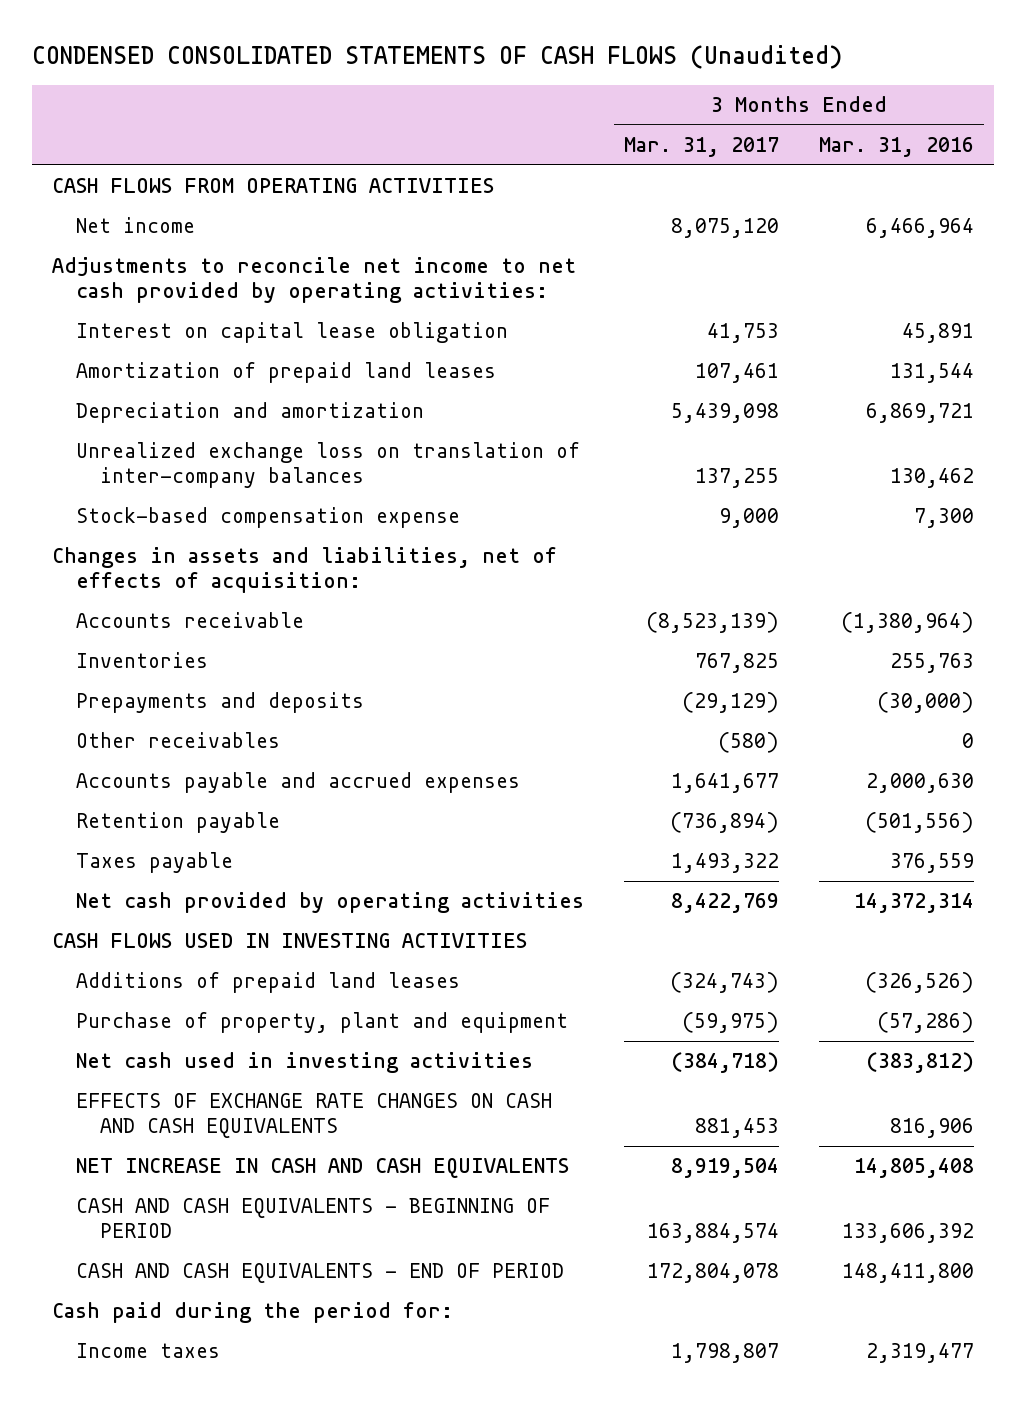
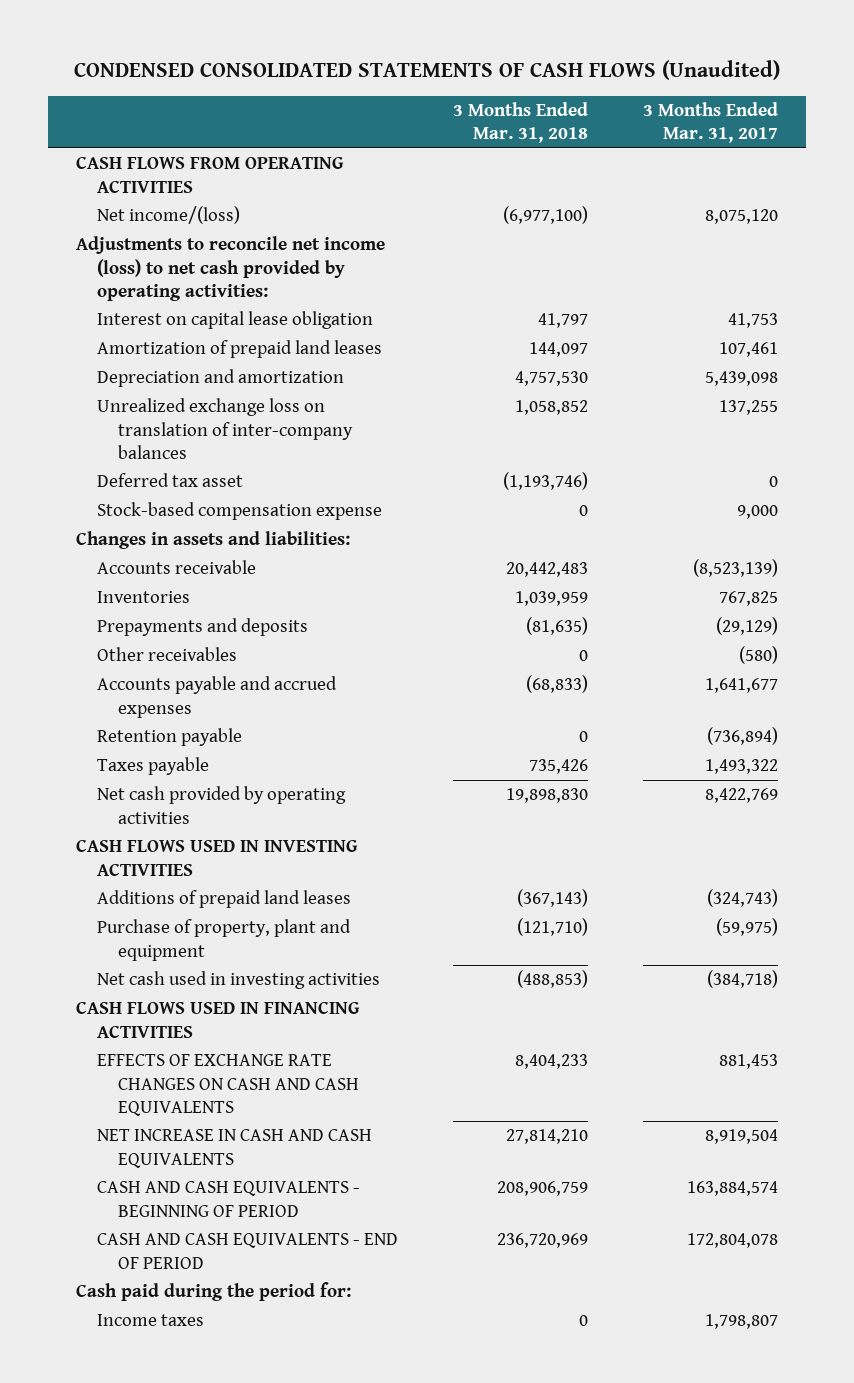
- | 3 Months Ended Mar. 31, 2017 | 3 Months Ended Mar. 31, 2016
+ | 3 Months Ended Mar. 31, 2018 | 3 Months Ended Mar. 31, 2017
- Net income | 8,075,120 | 6,466,964
- Adjustments to reconcile net income to net cash provided by operating activities:
+ Net income/(loss) | (6,977,100) | 8,075,120
+ Adjustments to reconcile net income (loss) to net cash provided by operating activities:
+ Deferred tax asset | (1,193,746) | 0
- Changes in assets and liabilities, net of effects of acquisition:
+ Changes in assets and liabilities:
+ CASH FLOWS USED IN FINANCING ACTIVITIES

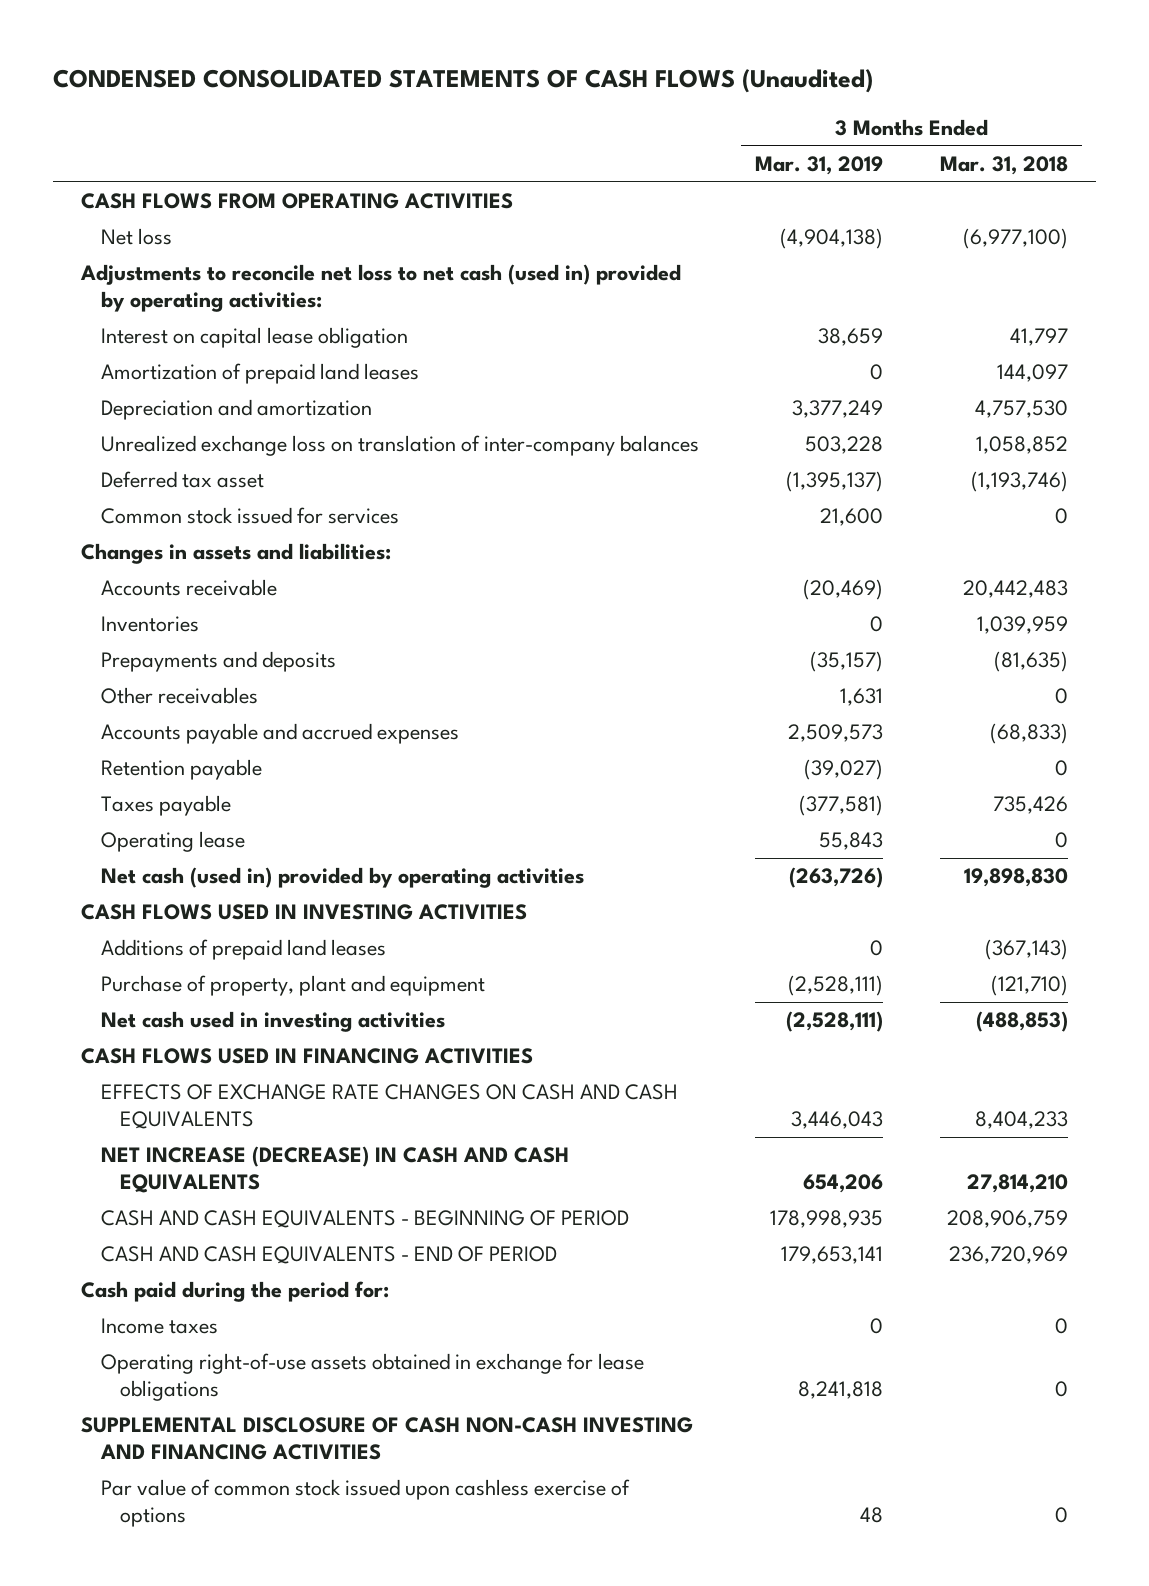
- | 3 Months Ended Mar. 31, 2018 | 3 Months Ended Mar. 31, 2017
+ | 3 Months Ended Mar. 31, 2019 | 3 Months Ended Mar. 31, 2018
- Net income/(loss) | (6,977,100) | 8,075,120
- Adjustments to reconcile net income (loss) to net cash provided by operating activities:
+ Net loss | (4,904,138) | (6,977,100)
+ Adjustments to reconcile net loss to net cash (used in) provided by operating activities:
- Stock-based compensation expense | 0 | 9,000
+ Common stock issued for services | 21,600 | 0
- Net cash provided by operating activities | 19,898,830 | 8,422,769
+ Operating lease | 55,843 | 0
+ Net cash (used in) provided by operating activities | (263,726) | 19,898,830
- NET INCREASE IN CASH AND CASH EQUIVALENTS | 27,814,210 | 8,919,504
+ NET INCREASE (DECREASE) IN CASH AND CASH EQUIVALENTS | 654,206 | 27,814,210
+ Operating right-of-use assets obtained in exchange for lease obligations | 8,241,818 | 0
+ SUPPLEMENTAL DISCLOSURE OF CASH NON-CASH INVESTING AND FINANCING ACTIVITIES
+ Par value of common stock issued upon cashless exercise of options | 48 | 0

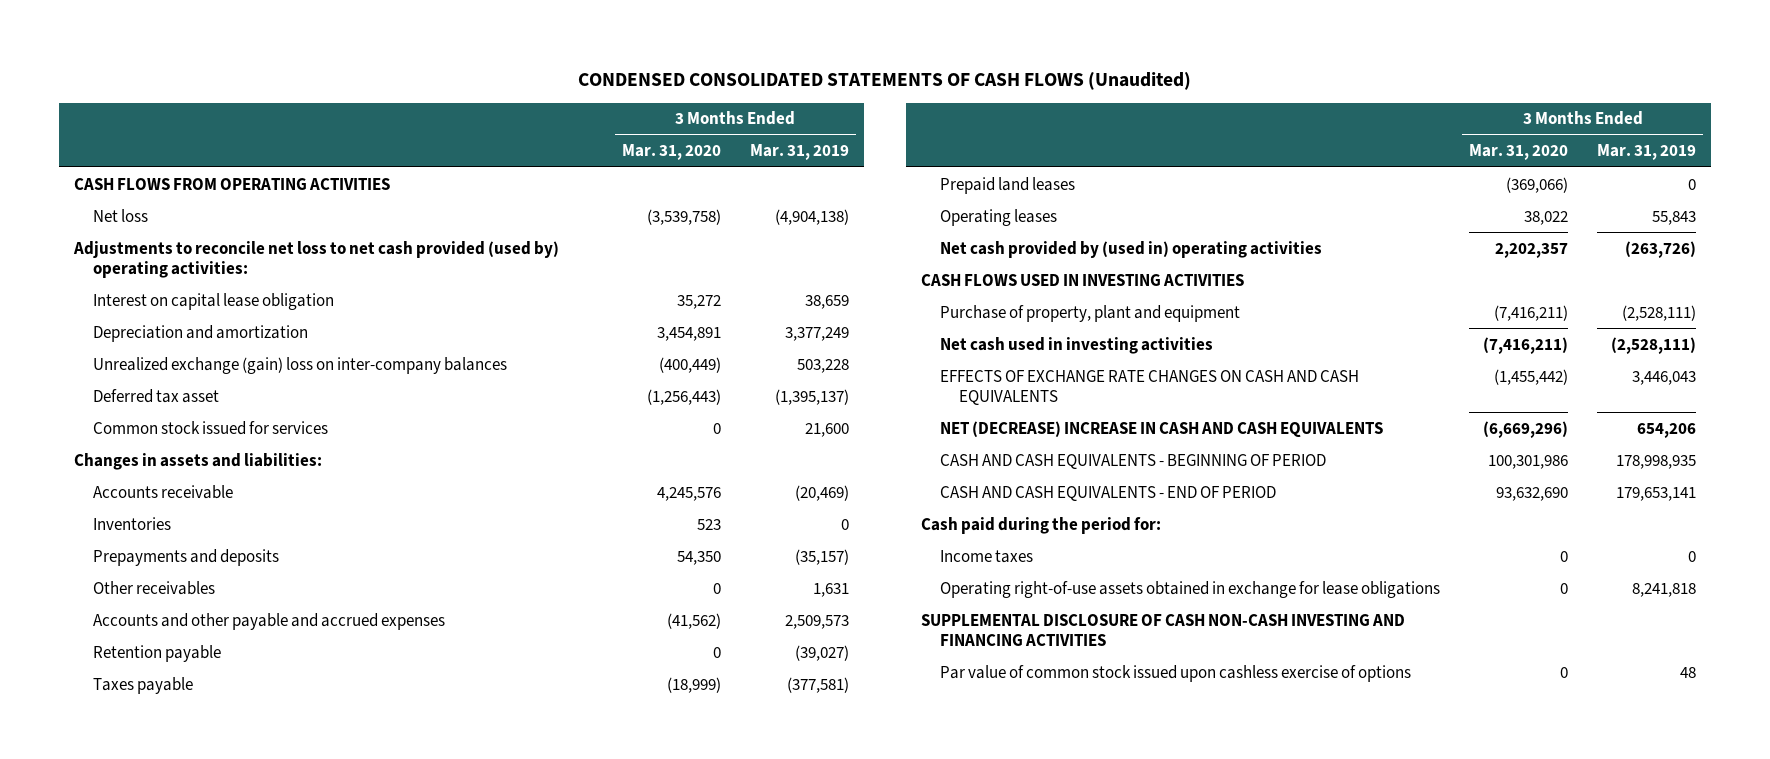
- | 3 Months Ended Mar. 31, 2019 | 3 Months Ended Mar. 31, 2018
+ | 3 Months Ended Mar. 31, 2020 | 3 Months Ended Mar. 31, 2019
- Adjustments to reconcile net loss to net cash (used in) provided by operating activities:
+ Adjustments to reconcile net loss to net cash provided (used by) operating activities:
- Amortization of prepaid land leases | 0 | 144,097
- Unrealized exchange loss on translation of inter-company balances | 503,228 | 1,058,852
+ Unrealized exchange (gain) loss on inter-company balances | (400,449) | 503,228
- Accounts payable and accrued expenses | 2,509,573 | (68,833)
+ Accounts and other payable and accrued expenses | (41,562) | 2,509,573
- Operating lease | 55,843 | 0
- Net cash (used in) provided by operating activities | (263,726) | 19,898,830
+ Prepaid land leases | (369,066) | 0
+ Operating leases | 38,022 | 55,843
+ Net cash provided by (used in) operating activities | 2,202,357 | (263,726)
- Additions of prepaid land leases | 0 | (367,143)
- CASH FLOWS USED IN FINANCING ACTIVITIES
- NET INCREASE (DECREASE) IN CASH AND CASH EQUIVALENTS | 654,206 | 27,814,210
+ NET (DECREASE) INCREASE IN CASH AND CASH EQUIVALENTS | (6,669,296) | 654,206

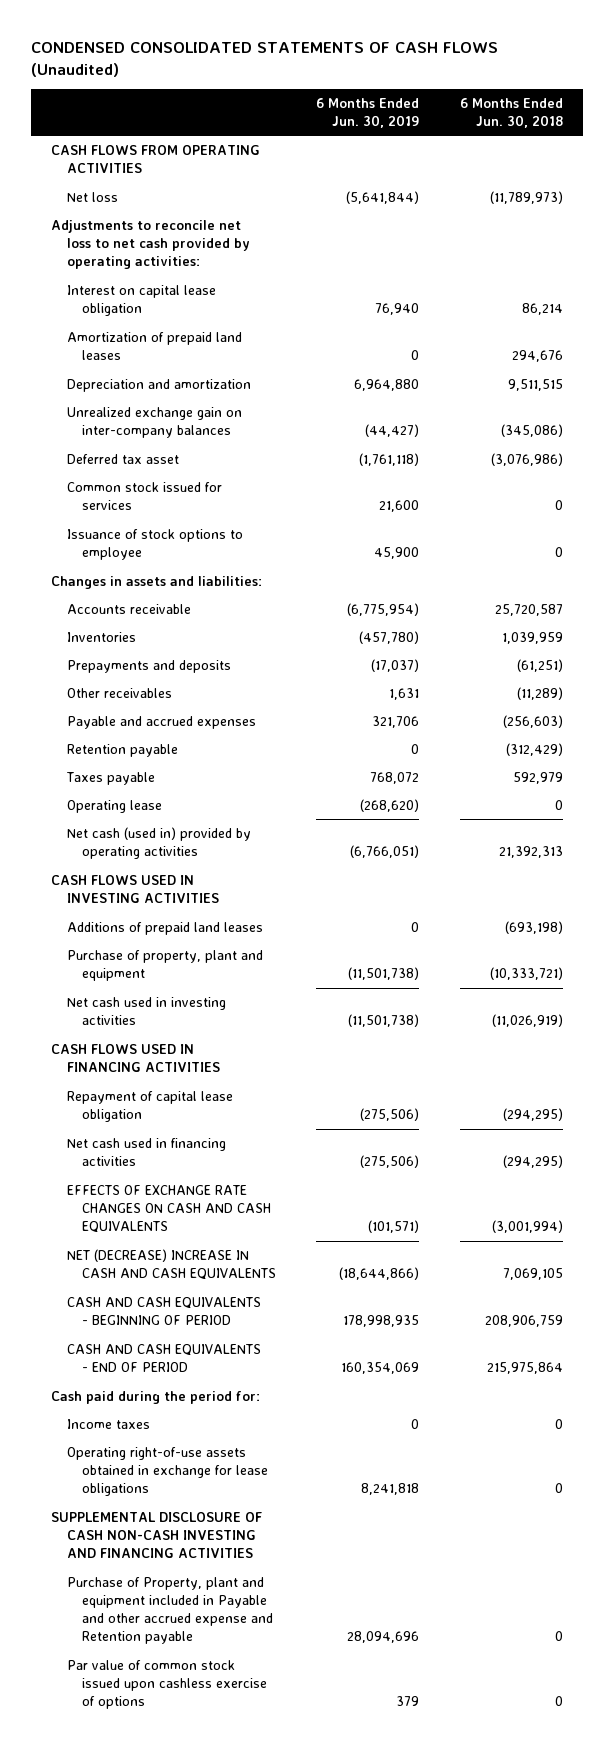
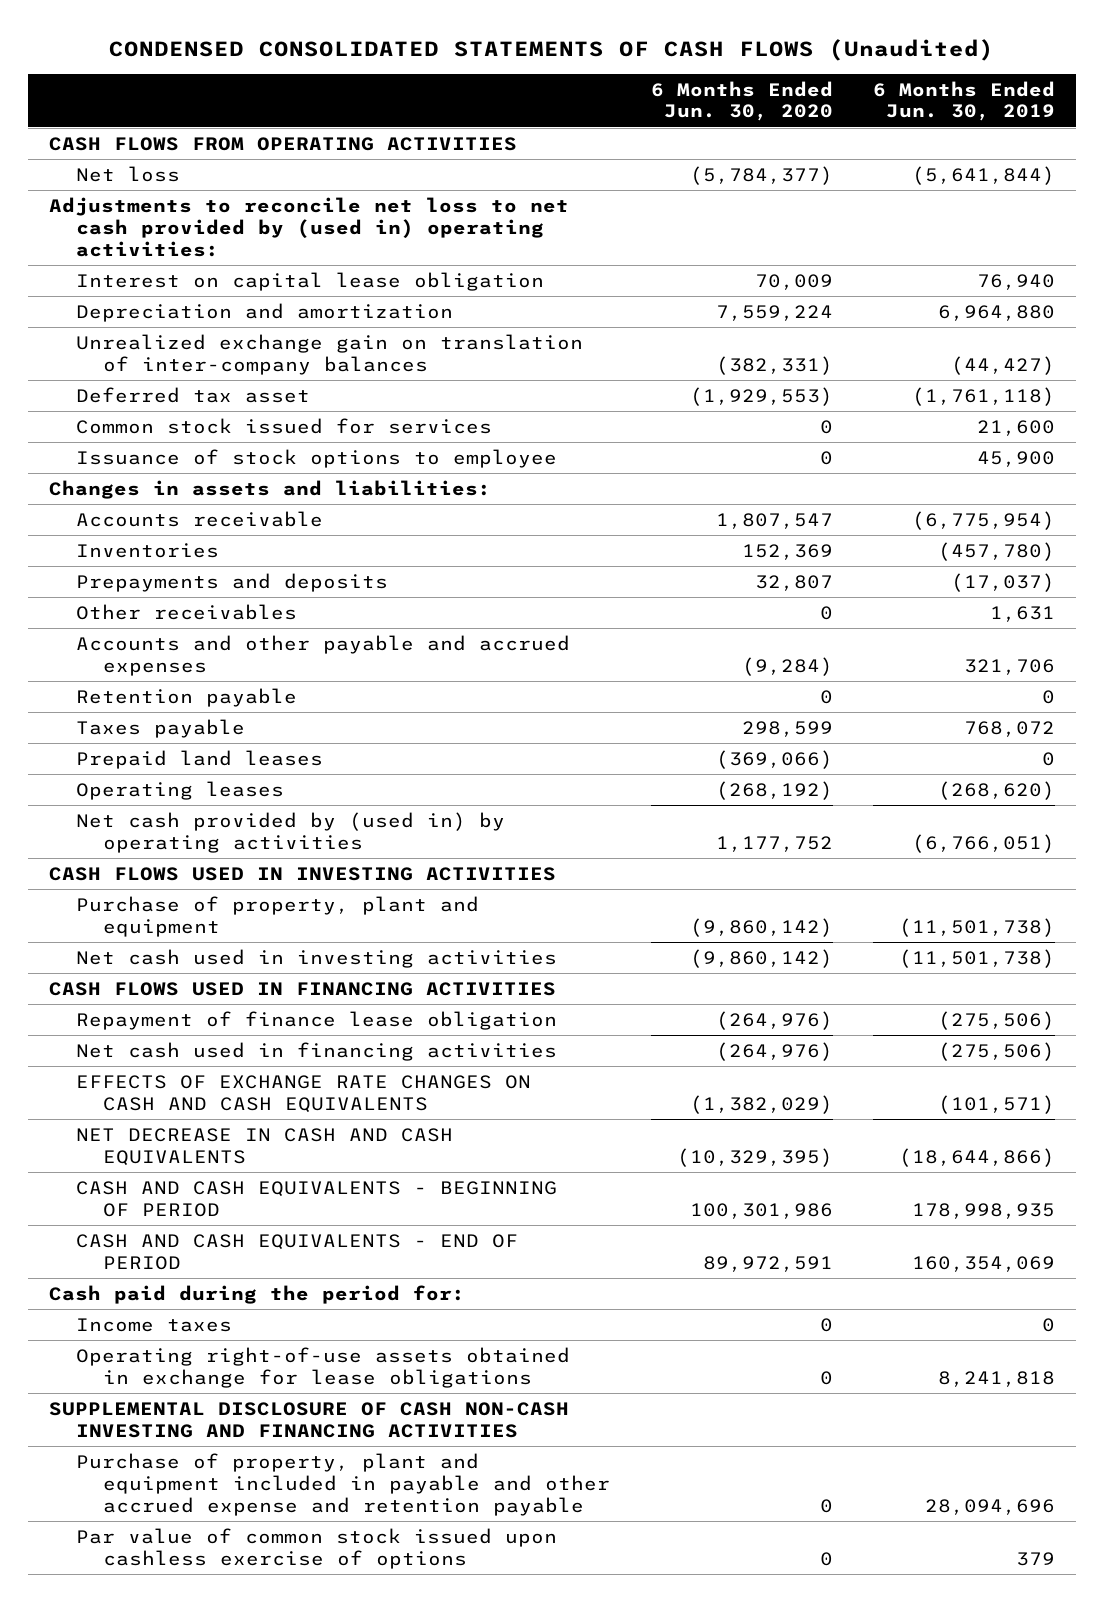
- | 6 Months Ended Jun. 30, 2019 | 6 Months Ended Jun. 30, 2018
+ | 6 Months Ended Jun. 30, 2020 | 6 Months Ended Jun. 30, 2019
- Adjustments to reconcile net loss to net cash provided by operating activities:
+ Adjustments to reconcile net loss to net cash provided by (used in) operating activities:
- Amortization of prepaid land leases | 0 | 294,676
- Unrealized exchange gain on inter-company balances | (44,427) | (345,086)
+ Unrealized exchange gain on translation of inter-company balances | (382,331) | (44,427)
- Payable and accrued expenses | 321,706 | (256,603)
+ Accounts and other payable and accrued expenses | (9,284) | 321,706
- Operating lease | (268,620) | 0
- Net cash (used in) provided by operating activities | (6,766,051) | 21,392,313
+ Prepaid land leases | (369,066) | 0
+ Operating leases | (268,192) | (268,620)
+ Net cash provided by (used in) by operating activities | 1,177,752 | (6,766,051)
- Additions of prepaid land leases | 0 | (693,198)
- Repayment of capital lease obligation | (275,506) | (294,295)
+ Repayment of finance lease obligation | (264,976) | (275,506)
- NET (DECREASE) INCREASE IN CASH AND CASH EQUIVALENTS | (18,644,866) | 7,069,105
+ NET DECREASE IN CASH AND CASH EQUIVALENTS | (10,329,395) | (18,644,866)
- Purchase of Property, plant and equipment included in Payable and other accrued expense and Retention payable | 28,094,696 | 0
+ Purchase of property, plant and equipment included in payable and other accrued expense and retention payable | 0 | 28,094,696

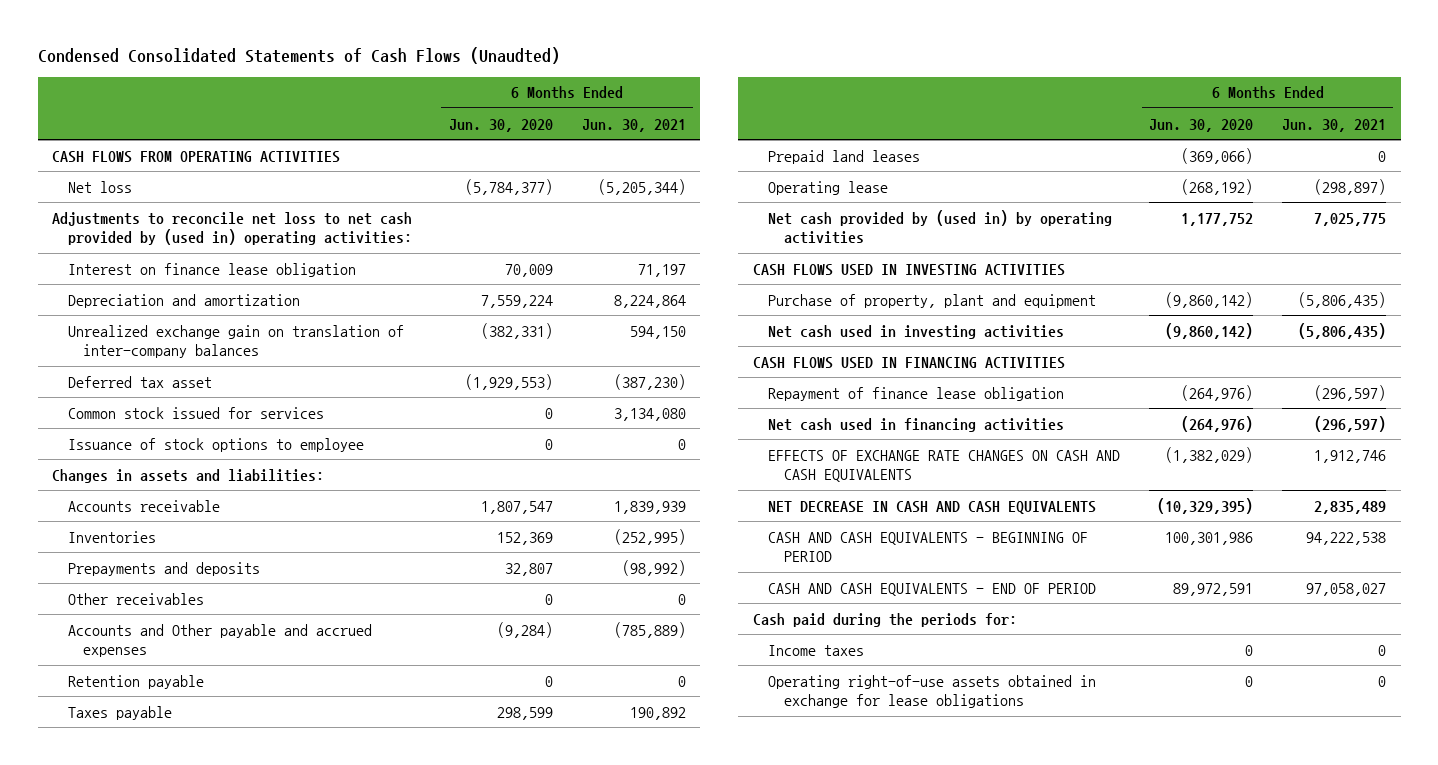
- CONDENSED CONSOLIDATED STATEMENTS OF CASH FLOWS (Unaudited)
+ Condensed Consolidated Statements of Cash Flows (Unaudted)
- | 6 Months Ended Jun. 30, 2020 | 6 Months Ended Jun. 30, 2019
+ | 6 Months Ended Jun. 30, 2020 | 6 Months Ended Jun. 30, 2021
- Interest on capital lease obligation | 70,009 | 76,940
+ Interest on finance lease obligation | 70,009 | 71,197
- Accounts and other payable and accrued expenses | (9,284) | 321,706
+ Accounts and Other payable and accrued expenses | (9,284) | (785,889)
- Operating leases | (268,192) | (268,620)
+ Operating lease | (268,192) | (298,897)
- Cash paid during the period for:
+ Cash paid during the periods for:
- SUPPLEMENTAL DISCLOSURE OF CASH NON-CASH INVESTING AND FINANCING ACTIVITIES
- Purchase of property, plant and equipment included in payable and other accrued expense and retention payable | 0 | 28,094,696
- Par value of common stock issued upon cashless exercise of options | 0 | 379

